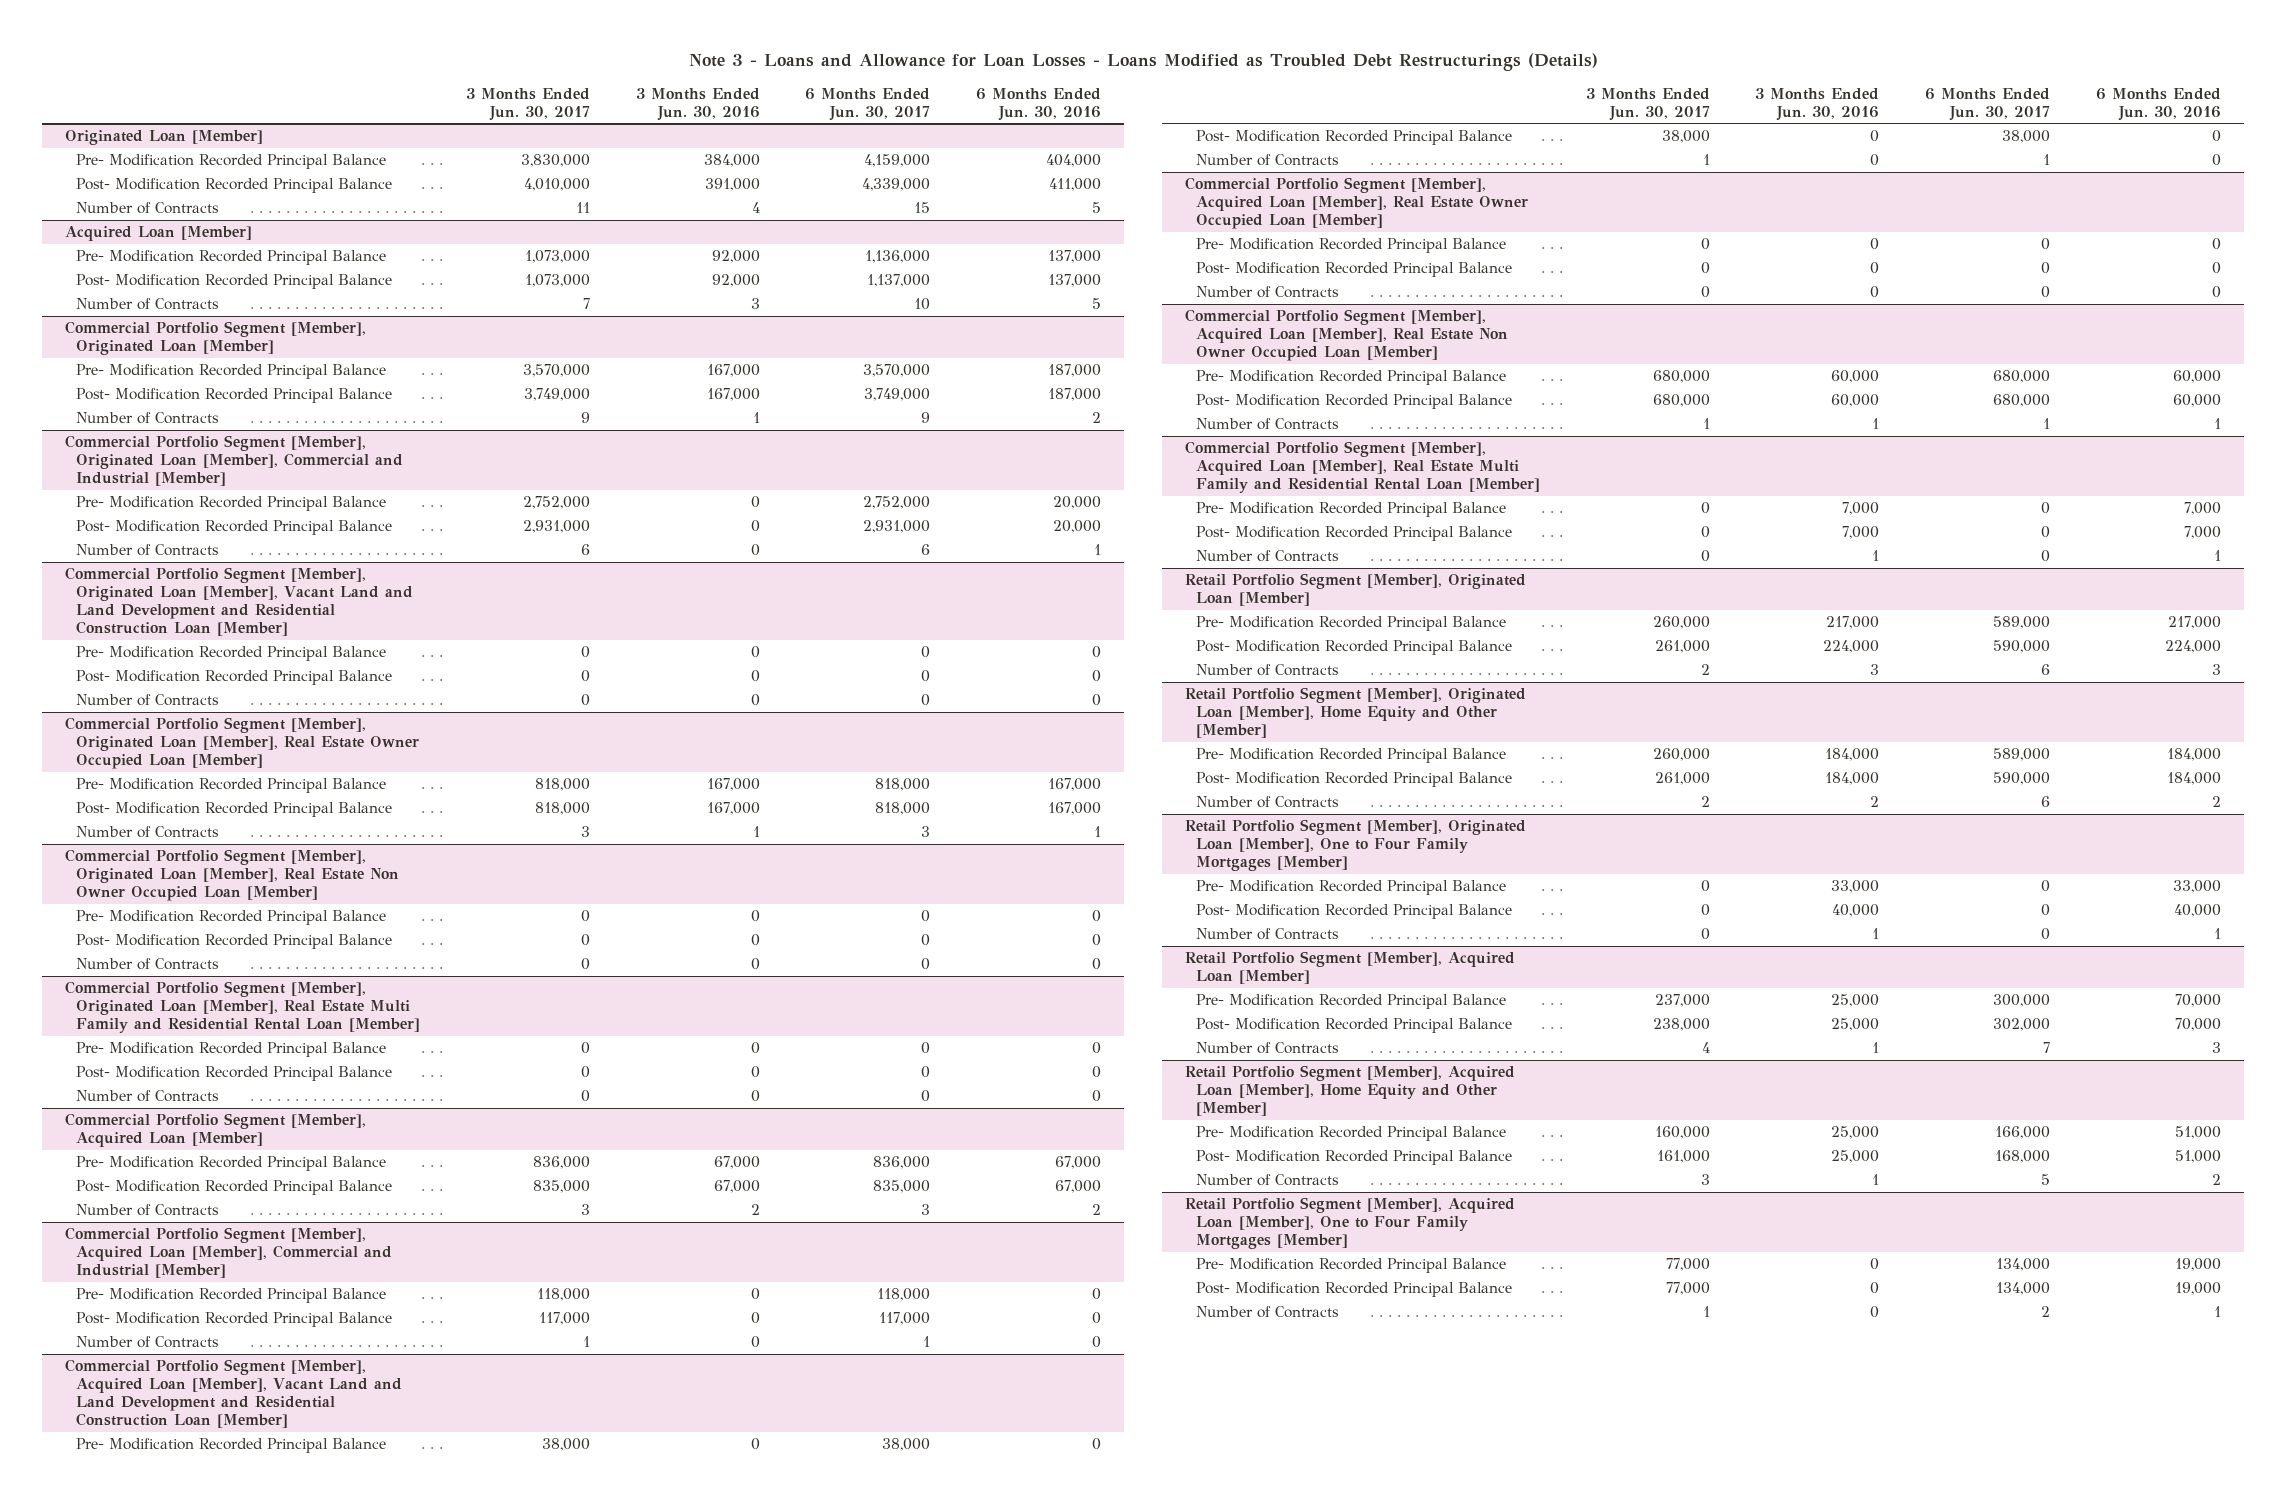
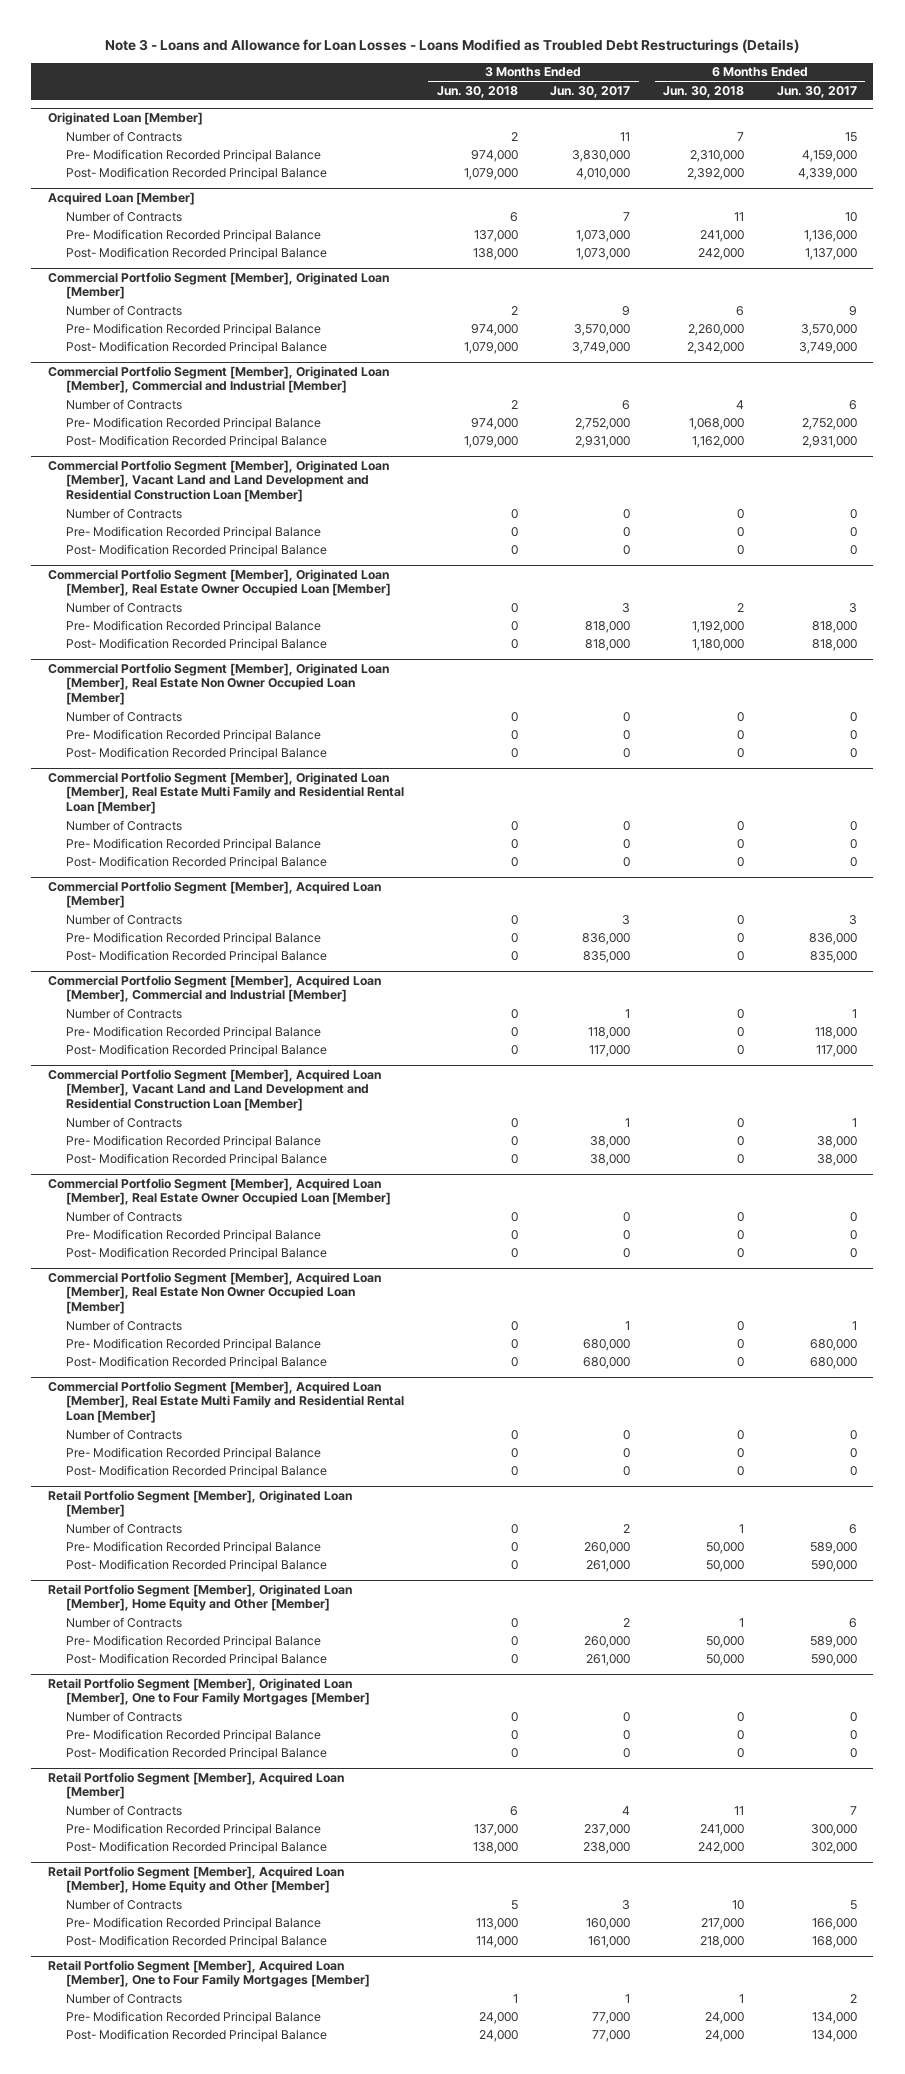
- | 3 Months Ended Jun. 30, 2017 | 3 Months Ended Jun. 30, 2016 | 6 Months Ended Jun. 30, 2017 | 6 Months Ended Jun. 30, 2016
+ | 3 Months Ended Jun. 30, 2018 | 3 Months Ended Jun. 30, 2017 | 6 Months Ended Jun. 30, 2018 | 6 Months Ended Jun. 30, 2017
@ Originated Loan [Member]
moved up: Number of Contracts | 2 | 11 | 7 | 15
@ Acquired Loan [Member]
moved up: Number of Contracts | 6 | 7 | 11 | 10
@ Commercial Portfolio Segment [Member], Originated Loan [Member]
moved up: Number of Contracts | 2 | 9 | 6 | 9
@ Commercial Portfolio Segment [Member], Originated Loan [Member], Commercial and Industrial [Member]
moved up: Number of Contracts | 2 | 6 | 4 | 6
@ Commercial Portfolio Segment [Member], Originated Loan [Member], Vacant Land and Land Development and Residential Construction Loan [Member]
moved up: Number of Contracts | 0 | 0 | 0 | 0
@ Commercial Portfolio Segment [Member], Originated Loan [Member], Real Estate Owner Occupied Loan [Member]
moved up: Number of Contracts | 0 | 3 | 2 | 3
@ Commercial Portfolio Segment [Member], Originated Loan [Member], Real Estate Non Owner Occupied Loan [Member]
moved up: Number of Contracts | 0 | 0 | 0 | 0
@ Commercial Portfolio Segment [Member], Originated Loan [Member], Real Estate Multi Family and Residential Rental Loan [Member]
moved up: Number of Contracts | 0 | 0 | 0 | 0
@ Commercial Portfolio Segment [Member], Acquired Loan [Member]
moved up: Number of Contracts | 0 | 3 | 0 | 3
@ Commercial Portfolio Segment [Member], Acquired Loan [Member], Commercial and Industrial [Member]
moved up: Number of Contracts | 0 | 1 | 0 | 1
@ Commercial Portfolio Segment [Member], Acquired Loan [Member], Vacant Land and Land Development and Residential Construction Loan [Member]
moved up: Number of Contracts | 0 | 1 | 0 | 1
@ Commercial Portfolio Segment [Member], Acquired Loan [Member], Real Estate Owner Occupied Loan [Member]
moved up: Number of Contracts | 0 | 0 | 0 | 0
@ Commercial Portfolio Segment [Member], Acquired Loan [Member], Real Estate Non Owner Occupied Loan [Member]
moved up: Number of Contracts | 0 | 1 | 0 | 1
@ Commercial Portfolio Segment [Member], Acquired Loan [Member], Real Estate Multi Family and Residential Rental Loan [Member]
moved up: Number of Contracts | 0 | 0 | 0 | 0
@ Retail Portfolio Segment [Member], Originated Loan [Member]
moved up: Number of Contracts | 0 | 2 | 1 | 6
@ Retail Portfolio Segment [Member], Originated Loan [Member], Home Equity and Other [Member]
moved up: Number of Contracts | 0 | 2 | 1 | 6
@ Retail Portfolio Segment [Member], Originated Loan [Member], One to Four Family Mortgages [Member]
moved up: Number of Contracts | 0 | 0 | 0 | 0
@ Retail Portfolio Segment [Member], Acquired Loan [Member]
moved up: Number of Contracts | 6 | 4 | 11 | 7
@ Retail Portfolio Segment [Member], Acquired Loan [Member], Home Equity and Other [Member]
moved up: Number of Contracts | 5 | 3 | 10 | 5
@ Retail Portfolio Segment [Member], Acquired Loan [Member], One to Four Family Mortgages [Member]
moved up: Number of Contracts | 1 | 1 | 1 | 2

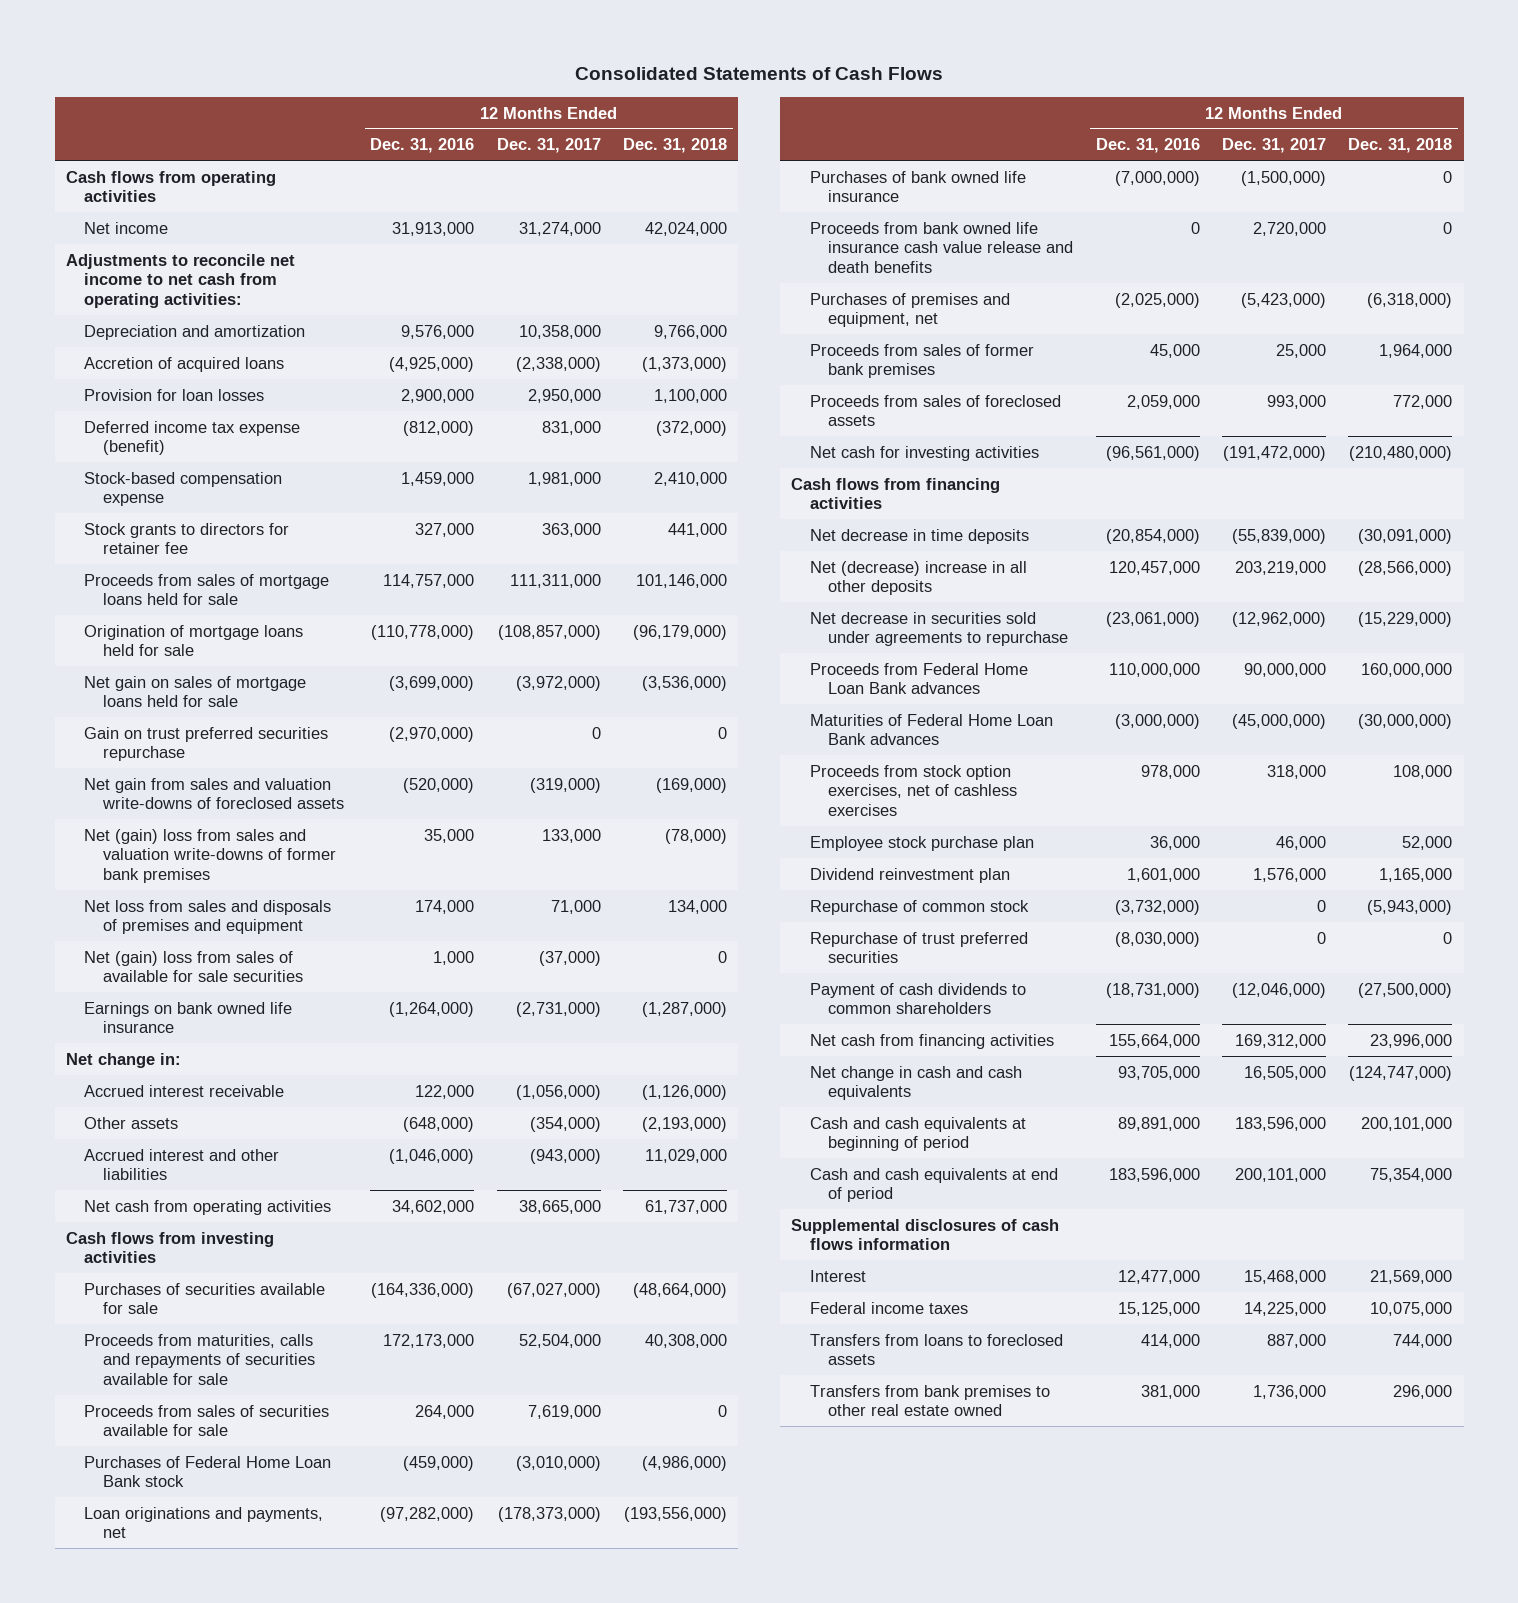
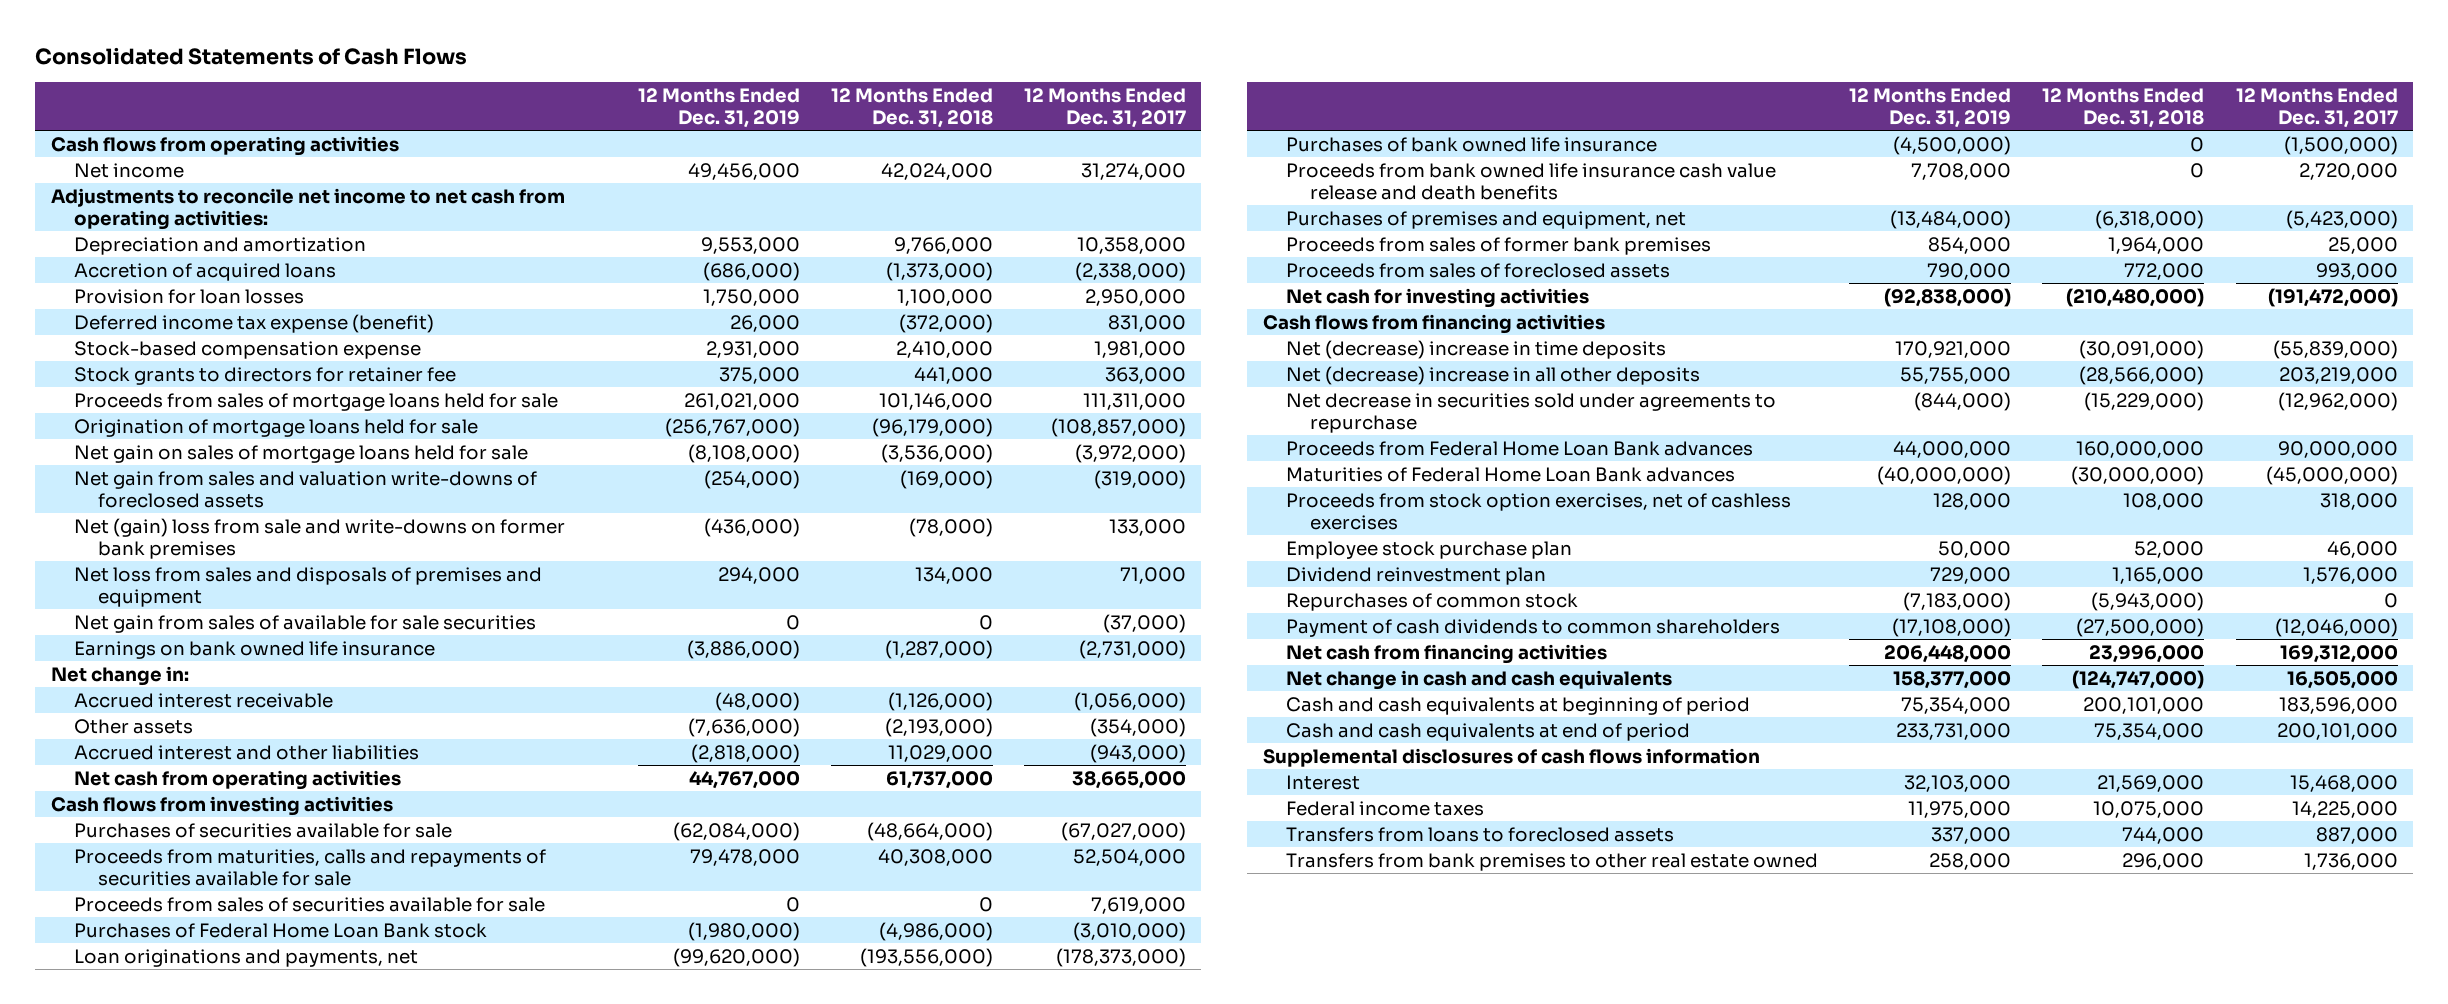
- | 12 Months Ended Dec. 31, 2016 | 12 Months Ended Dec. 31, 2017 | 12 Months Ended Dec. 31, 2018
+ | 12 Months Ended Dec. 31, 2019 | 12 Months Ended Dec. 31, 2018 | 12 Months Ended Dec. 31, 2017
- Gain on trust preferred securities repurchase | (2,970,000) | 0 | 0
- Net (gain) loss from sales and valuation write-downs of former bank premises | 35,000 | 133,000 | (78,000)
+ Net (gain) loss from sale and write-downs on former bank premises | (436,000) | (78,000) | 133,000
- Net (gain) loss from sales of available for sale securities | 1,000 | (37,000) | 0
+ Net gain from sales of available for sale securities | 0 | 0 | (37,000)
- Net decrease in time deposits | (20,854,000) | (55,839,000) | (30,091,000)
+ Net (decrease) increase in time deposits | 170,921,000 | (30,091,000) | (55,839,000)
- Repurchase of common stock | (3,732,000) | 0 | (5,943,000)
- Repurchase of trust preferred securities | (8,030,000) | 0 | 0
+ Repurchases of common stock | (7,183,000) | (5,943,000) | 0

